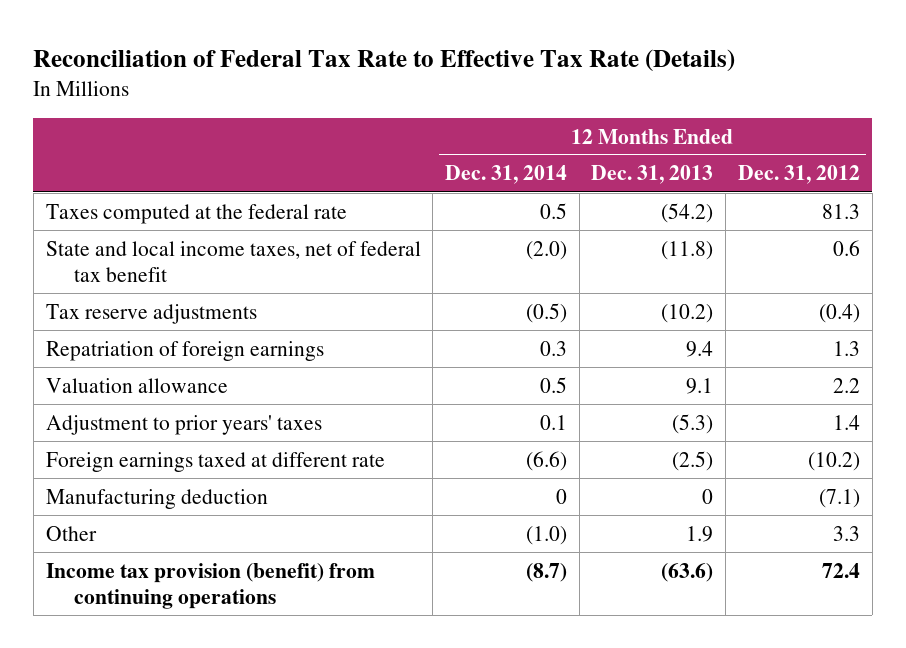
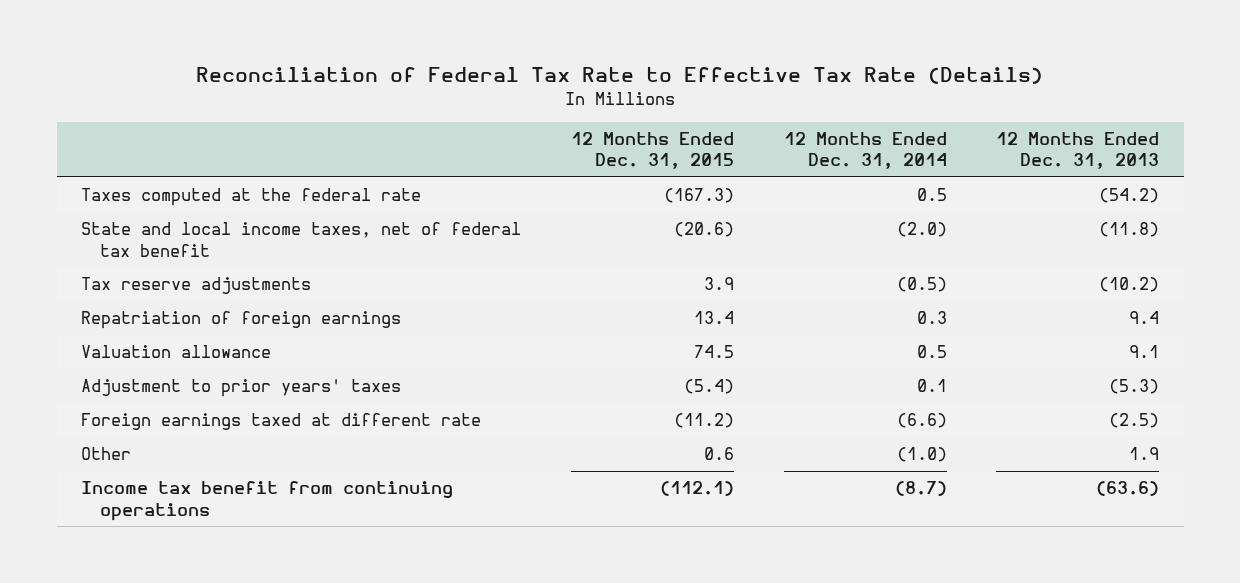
- | 12 Months Ended Dec. 31, 2014 | 12 Months Ended Dec. 31, 2013 | 12 Months Ended Dec. 31, 2012
+ | 12 Months Ended Dec. 31, 2015 | 12 Months Ended Dec. 31, 2014 | 12 Months Ended Dec. 31, 2013
- Manufacturing deduction | 0 | 0 | (7.1)
- Income tax provision (benefit) from continuing operations | (8.7) | (63.6) | 72.4
+ Income tax benefit from continuing operations | (112.1) | (8.7) | (63.6)

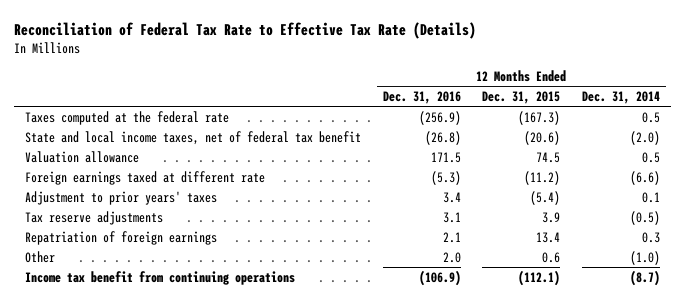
- | 12 Months Ended Dec. 31, 2015 | 12 Months Ended Dec. 31, 2014 | 12 Months Ended Dec. 31, 2013
+ | 12 Months Ended Dec. 31, 2016 | 12 Months Ended Dec. 31, 2015 | 12 Months Ended Dec. 31, 2014
moved down: Adjustment to prior years' taxes | 3.4 | (5.4) | 0.1
moved down: Tax reserve adjustments | 3.1 | 3.9 | (0.5)
moved down: Repatriation of foreign earnings | 2.1 | 13.4 | 0.3

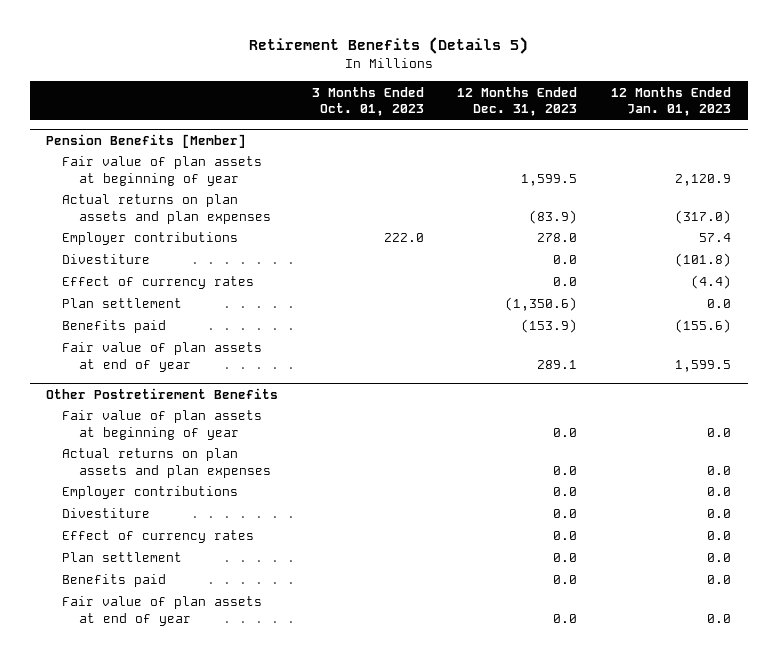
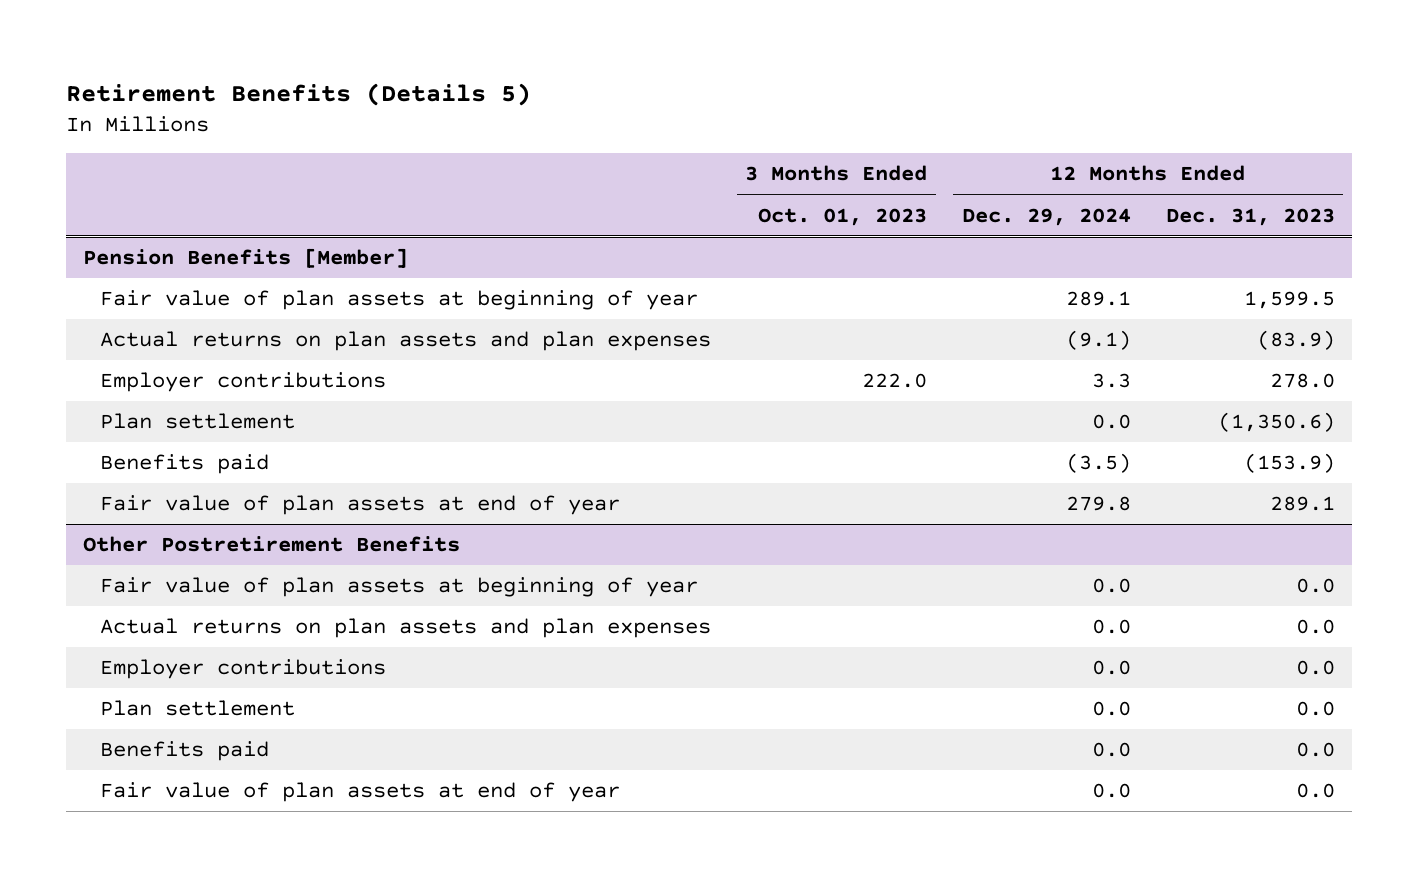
- | 3 Months Ended Oct. 01, 2023 | 12 Months Ended Dec. 31, 2023 | 12 Months Ended Jan. 01, 2023
+ | 3 Months Ended Oct. 01, 2023 | 12 Months Ended Dec. 29, 2024 | 12 Months Ended Dec. 31, 2023
@ Pension Benefits [Member]
- Divestiture | | 0.0 | (101.8)
- Effect of currency rates | | 0.0 | (4.4)
@ Other Postretirement Benefits
- Divestiture | | 0.0 | 0.0
- Effect of currency rates | | 0.0 | 0.0

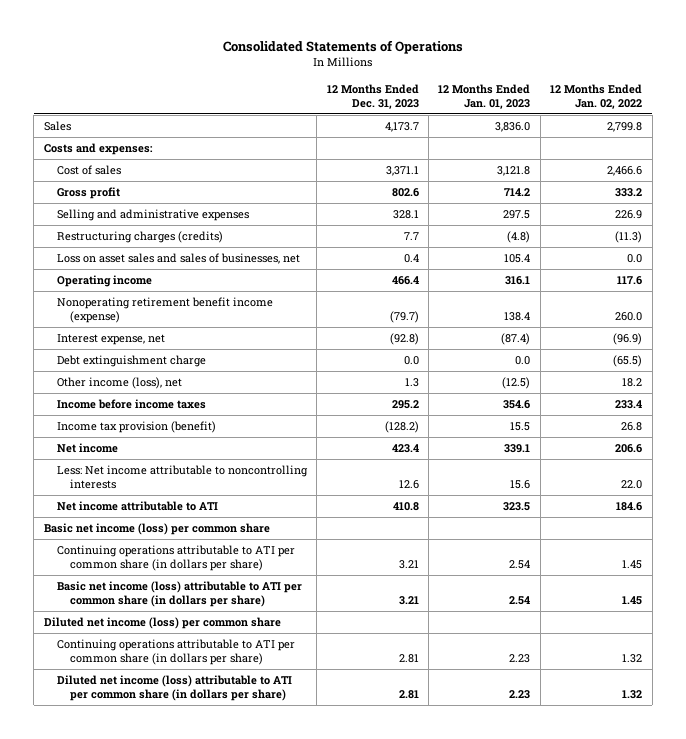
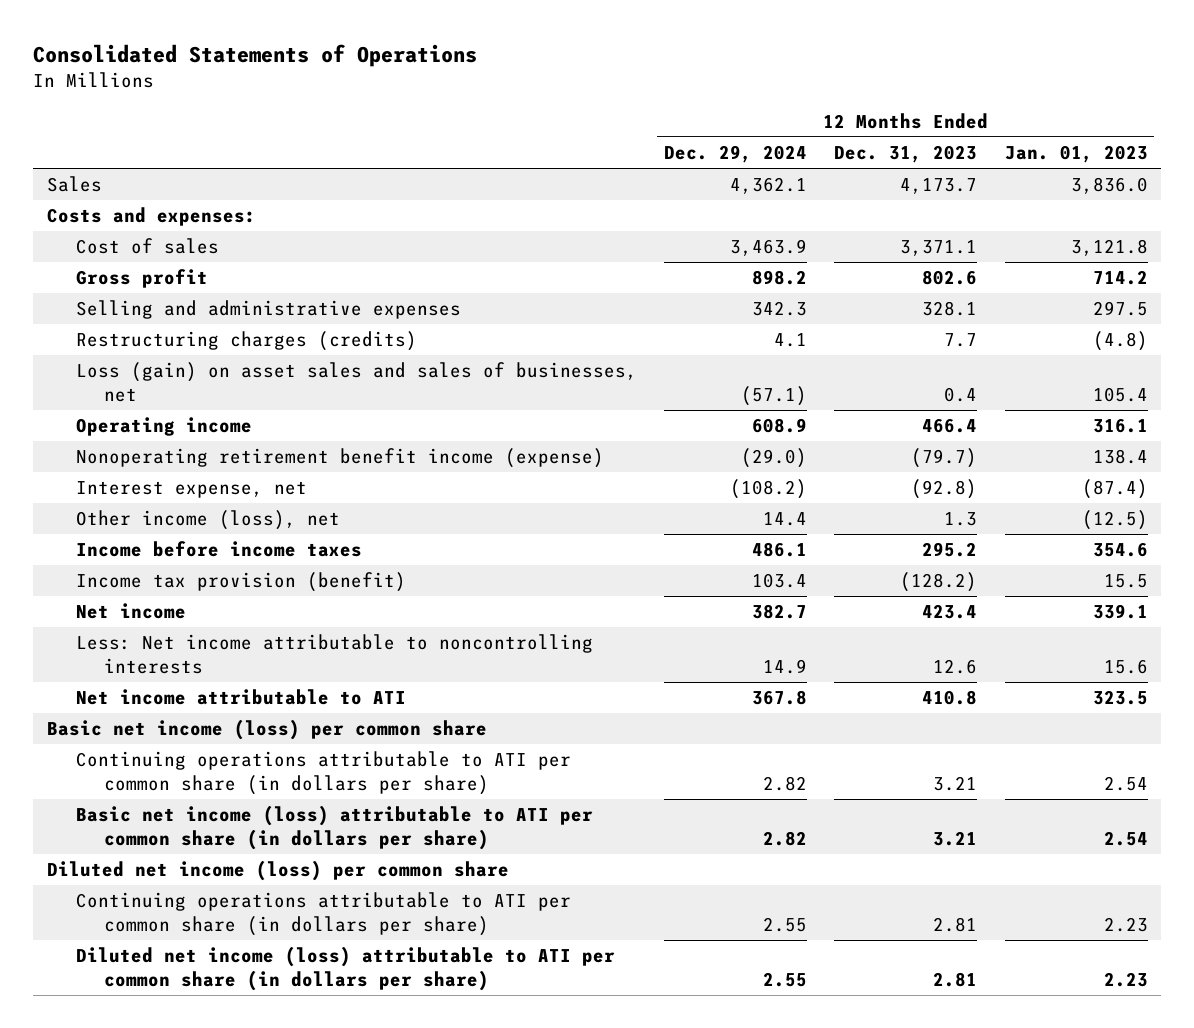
- | 12 Months Ended Dec. 31, 2023 | 12 Months Ended Jan. 01, 2023 | 12 Months Ended Jan. 02, 2022
+ | 12 Months Ended Dec. 29, 2024 | 12 Months Ended Dec. 31, 2023 | 12 Months Ended Jan. 01, 2023
- Loss on asset sales and sales of businesses, net | 0.4 | 105.4 | 0.0
+ Loss (gain) on asset sales and sales of businesses, net | (57.1) | 0.4 | 105.4
- Debt extinguishment charge | 0.0 | 0.0 | (65.5)

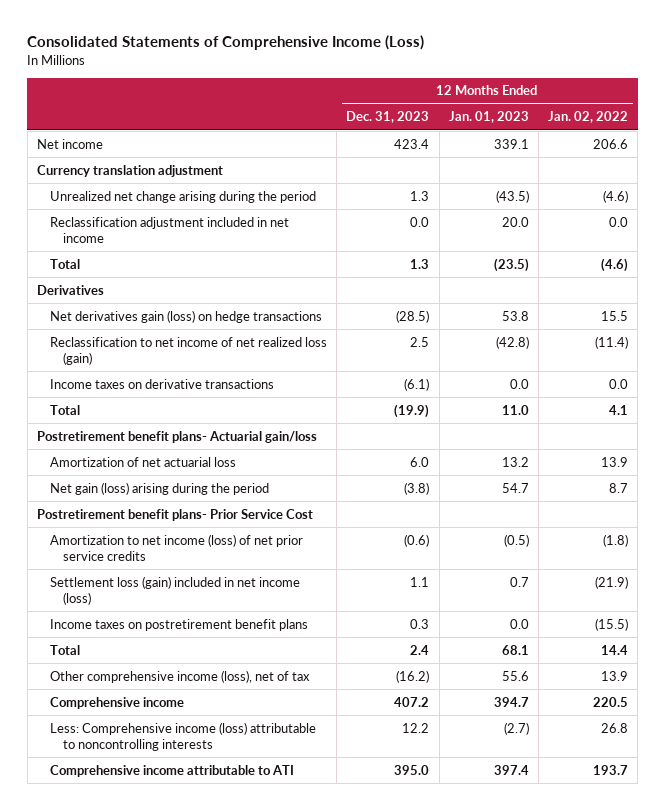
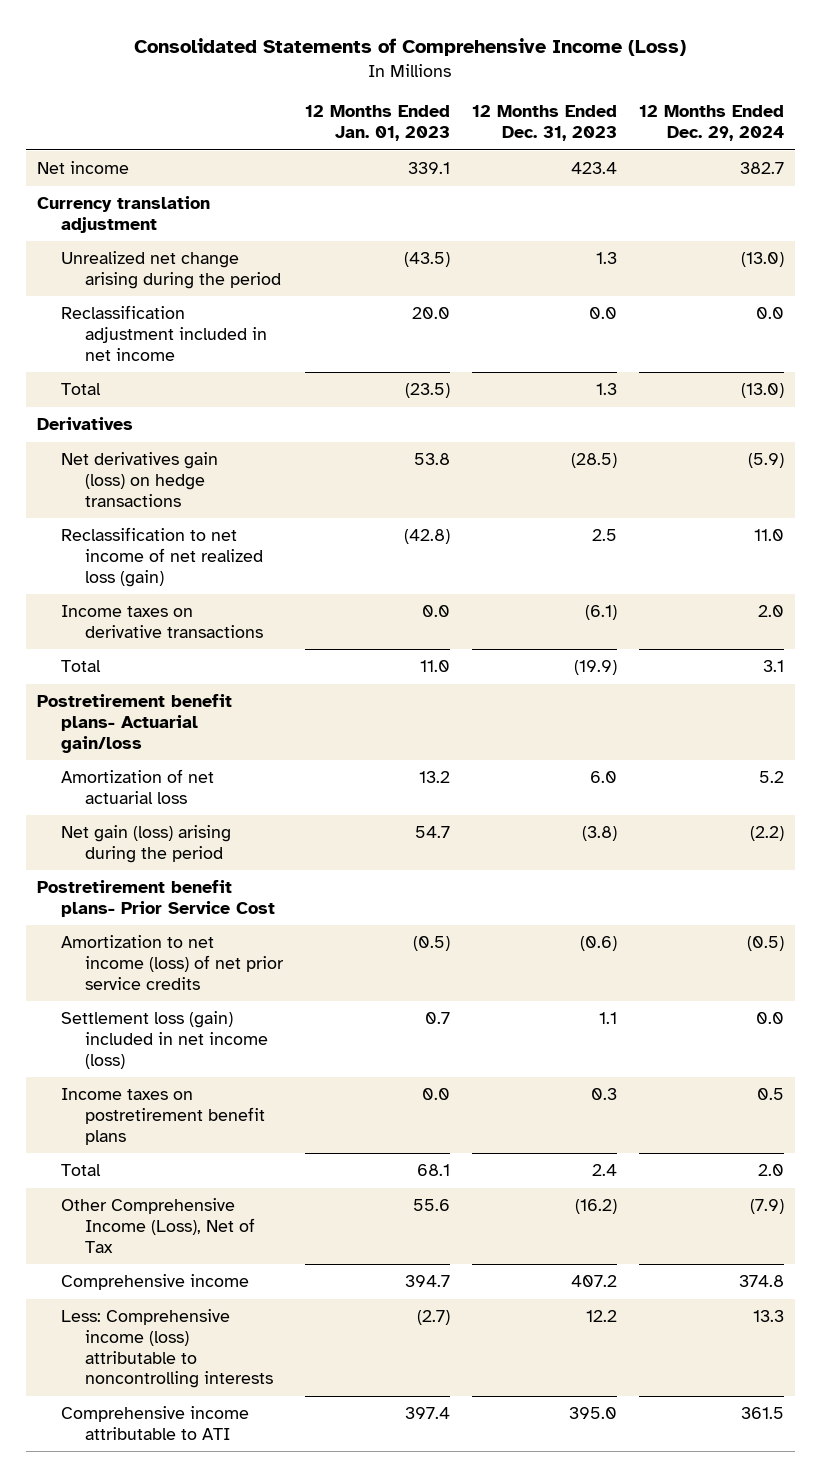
- | 12 Months Ended Dec. 31, 2023 | 12 Months Ended Jan. 01, 2023 | 12 Months Ended Jan. 02, 2022
+ | 12 Months Ended Jan. 01, 2023 | 12 Months Ended Dec. 31, 2023 | 12 Months Ended Dec. 29, 2024
- Other comprehensive income (loss), net of tax | (16.2) | 55.6 | 13.9
+ Other Comprehensive Income (Loss), Net of Tax | 55.6 | (16.2) | (7.9)

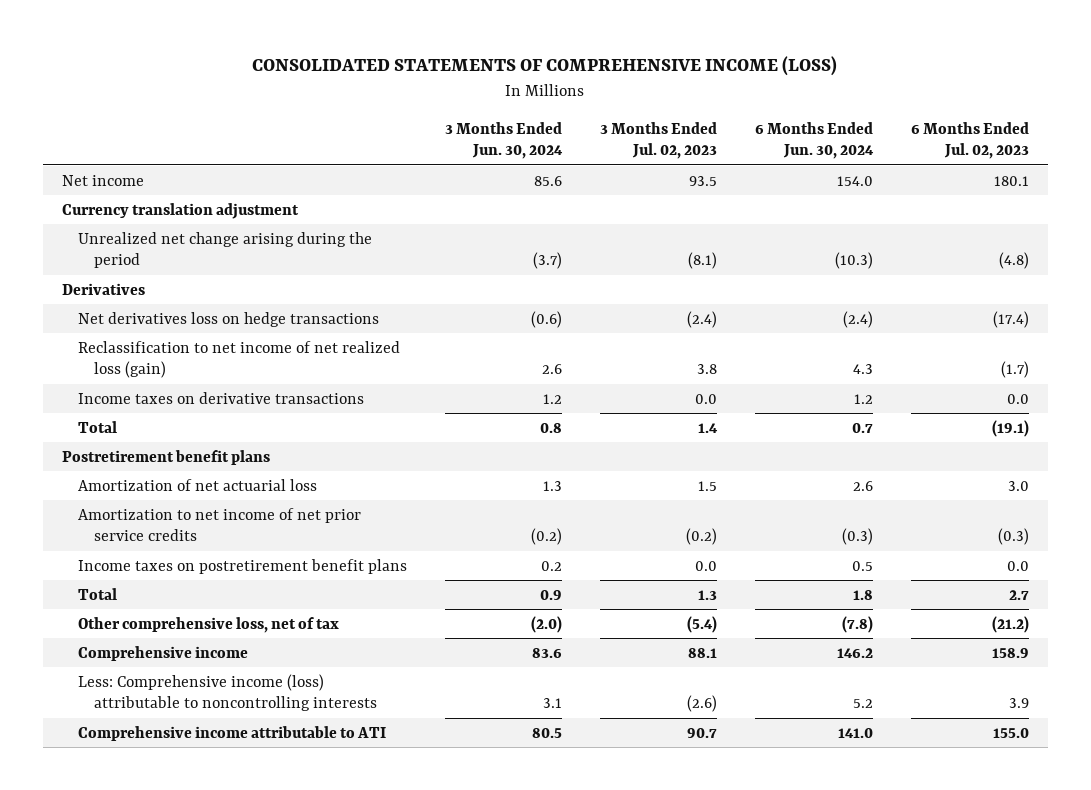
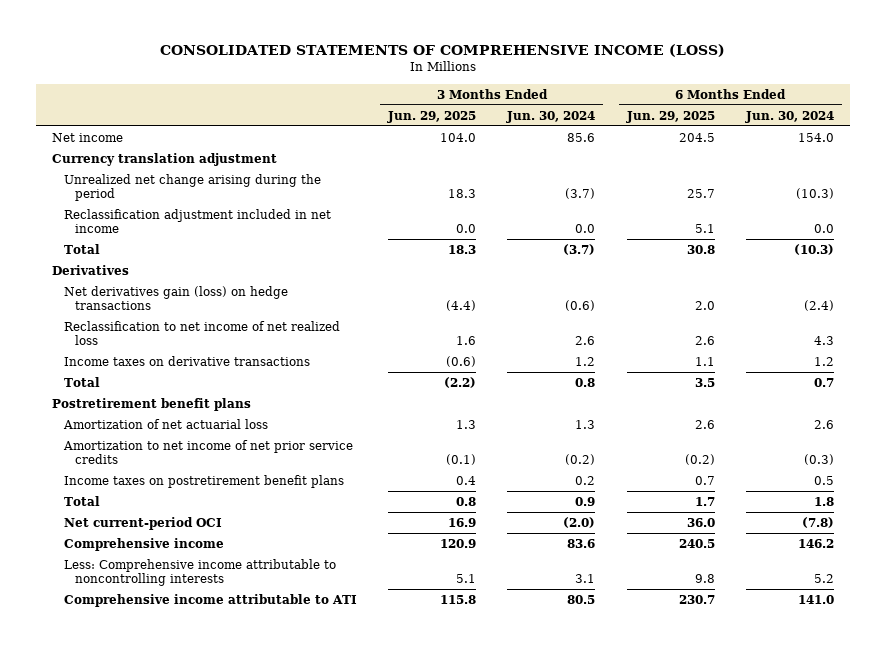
- | 3 Months Ended Jun. 30, 2024 | 3 Months Ended Jul. 02, 2023 | 6 Months Ended Jun. 30, 2024 | 6 Months Ended Jul. 02, 2023
+ | 3 Months Ended Jun. 29, 2025 | 3 Months Ended Jun. 30, 2024 | 6 Months Ended Jun. 29, 2025 | 6 Months Ended Jun. 30, 2024
+ Reclassification adjustment included in net income | 0.0 | 0.0 | 5.1 | 0.0
+ Total | 18.3 | (3.7) | 30.8 | (10.3)
- Net derivatives loss on hedge transactions | (0.6) | (2.4) | (2.4) | (17.4)
- Reclassification to net income of net realized loss (gain) | 2.6 | 3.8 | 4.3 | (1.7)
+ Net derivatives gain (loss) on hedge transactions | (4.4) | (0.6) | 2.0 | (2.4)
+ Reclassification to net income of net realized loss | 1.6 | 2.6 | 2.6 | 4.3
- Other comprehensive loss, net of tax | (2.0) | (5.4) | (7.8) | (21.2)
+ Net current-period OCI | 16.9 | (2.0) | 36.0 | (7.8)
- Less: Comprehensive income (loss) attributable to noncontrolling interests | 3.1 | (2.6) | 5.2 | 3.9
+ Less: Comprehensive income attributable to noncontrolling interests | 5.1 | 3.1 | 9.8 | 5.2

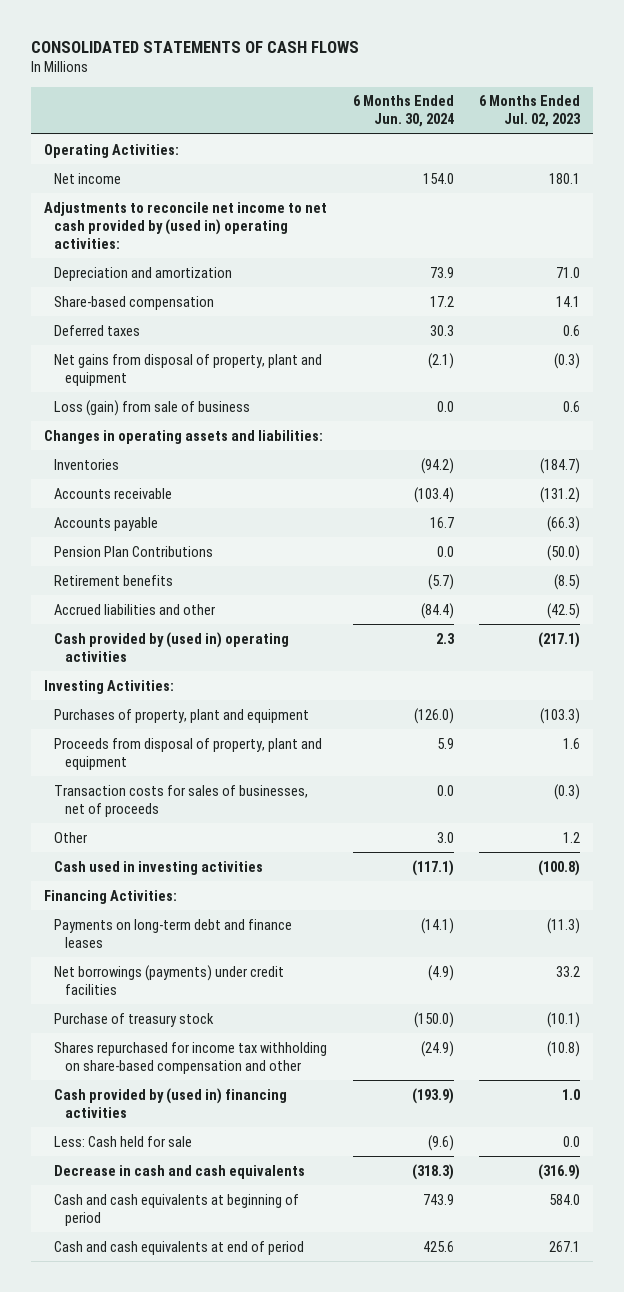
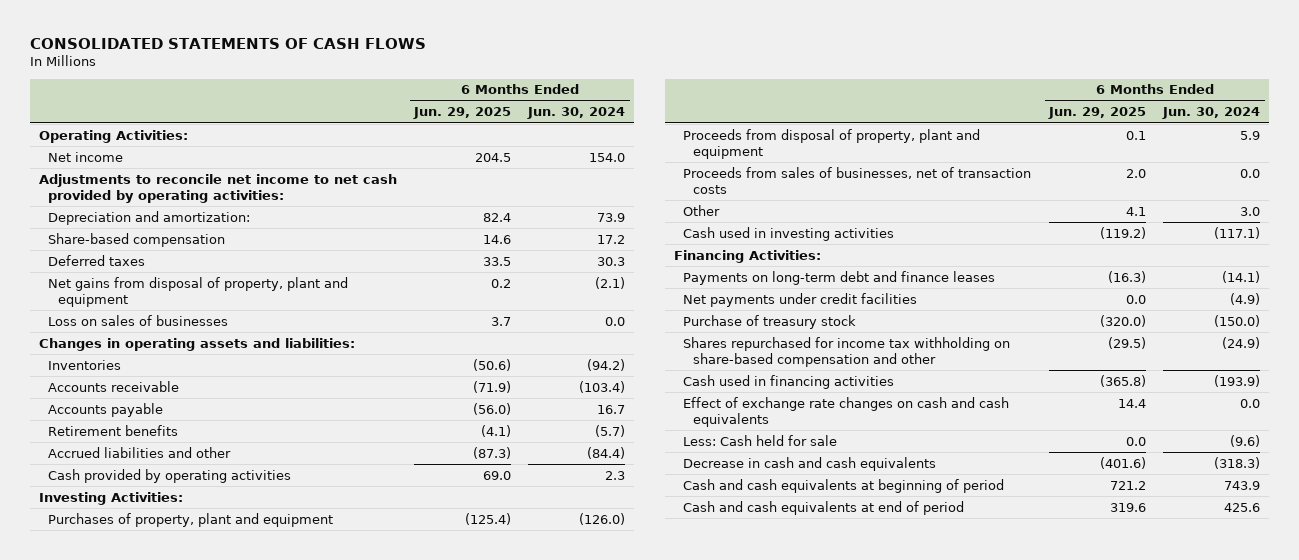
- | 6 Months Ended Jun. 30, 2024 | 6 Months Ended Jul. 02, 2023
+ | 6 Months Ended Jun. 29, 2025 | 6 Months Ended Jun. 30, 2024
- Adjustments to reconcile net income to net cash provided by (used in) operating activities:
- Depreciation and amortization | 73.9 | 71.0
+ Adjustments to reconcile net income to net cash provided by operating activities:
+ Depreciation and amortization: | 82.4 | 73.9
- Loss (gain) from sale of business | 0.0 | 0.6
+ Loss on sales of businesses | 3.7 | 0.0
- Pension Plan Contributions | 0.0 | (50.0)
- Cash provided by (used in) operating activities | 2.3 | (217.1)
+ Cash provided by operating activities | 69.0 | 2.3
- Transaction costs for sales of businesses, net of proceeds | 0.0 | (0.3)
+ Proceeds from sales of businesses, net of transaction costs | 2.0 | 0.0
- Net borrowings (payments) under credit facilities | (4.9) | 33.2
+ Net payments under credit facilities | 0.0 | (4.9)
- Cash provided by (used in) financing activities | (193.9) | 1.0
+ Cash used in financing activities | (365.8) | (193.9)
+ Effect of exchange rate changes on cash and cash equivalents | 14.4 | 0.0

